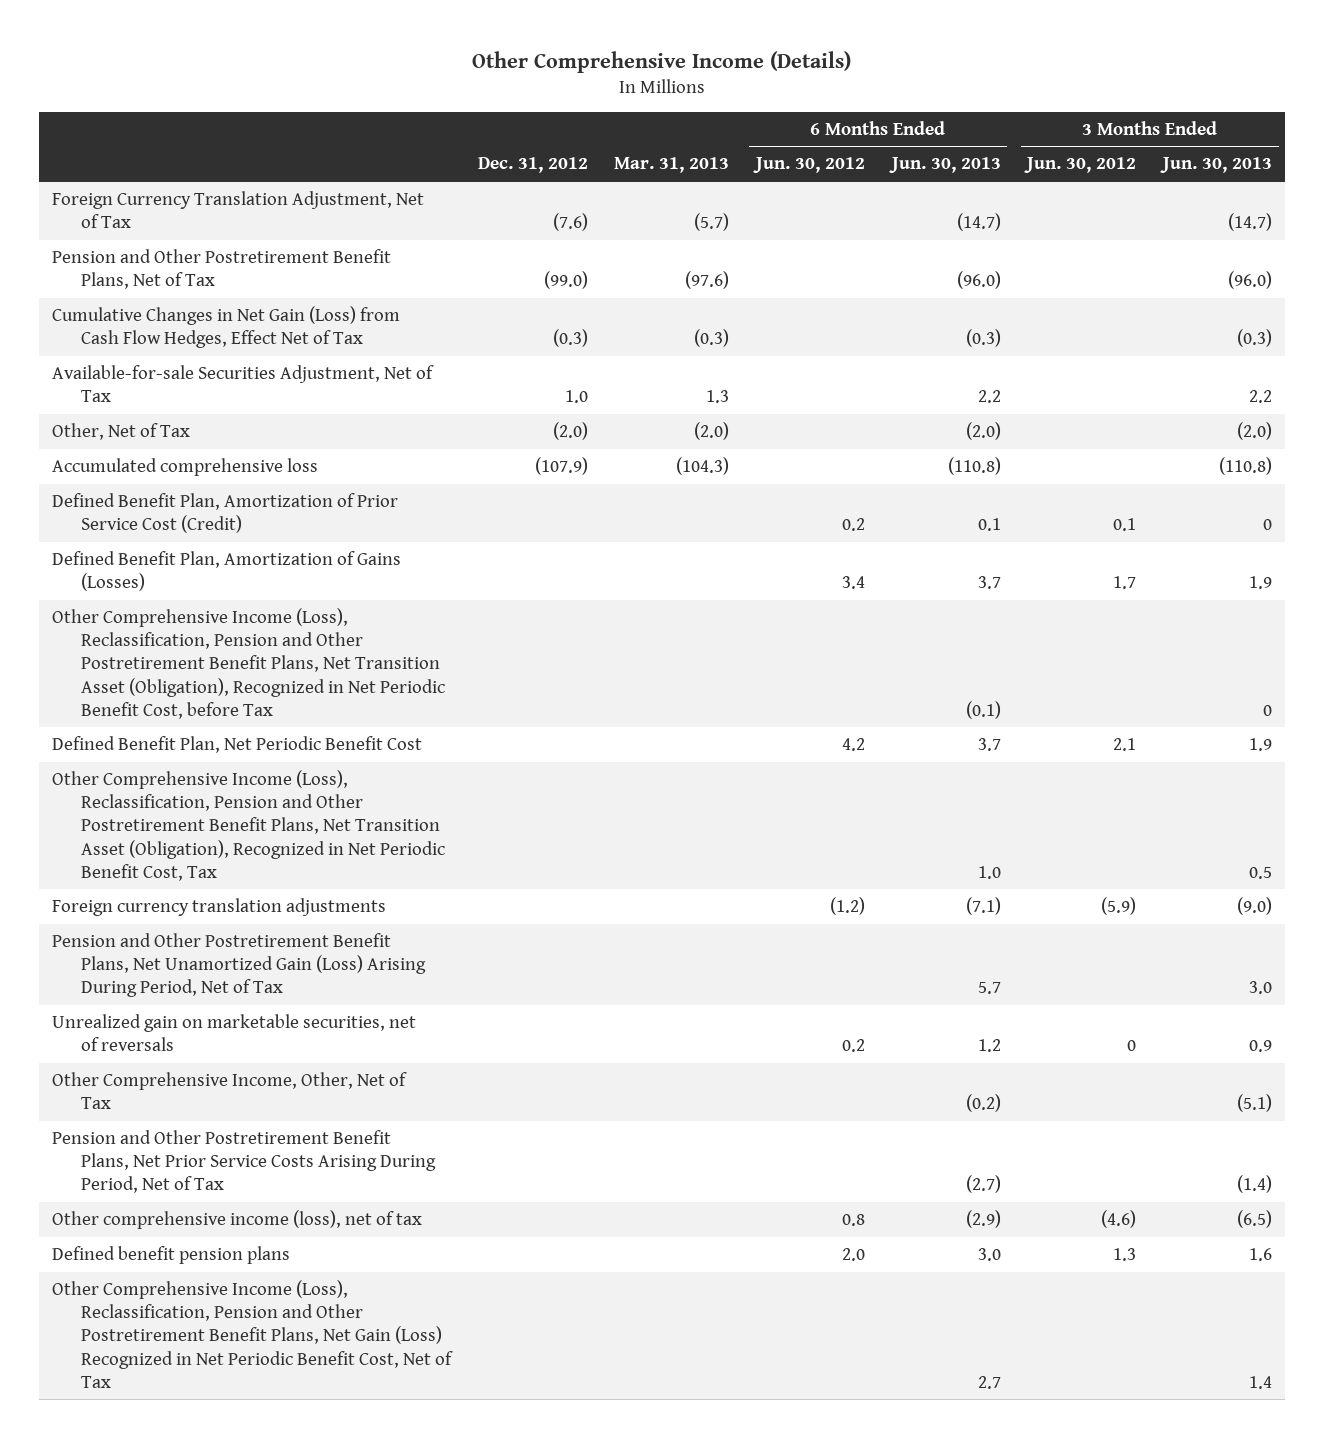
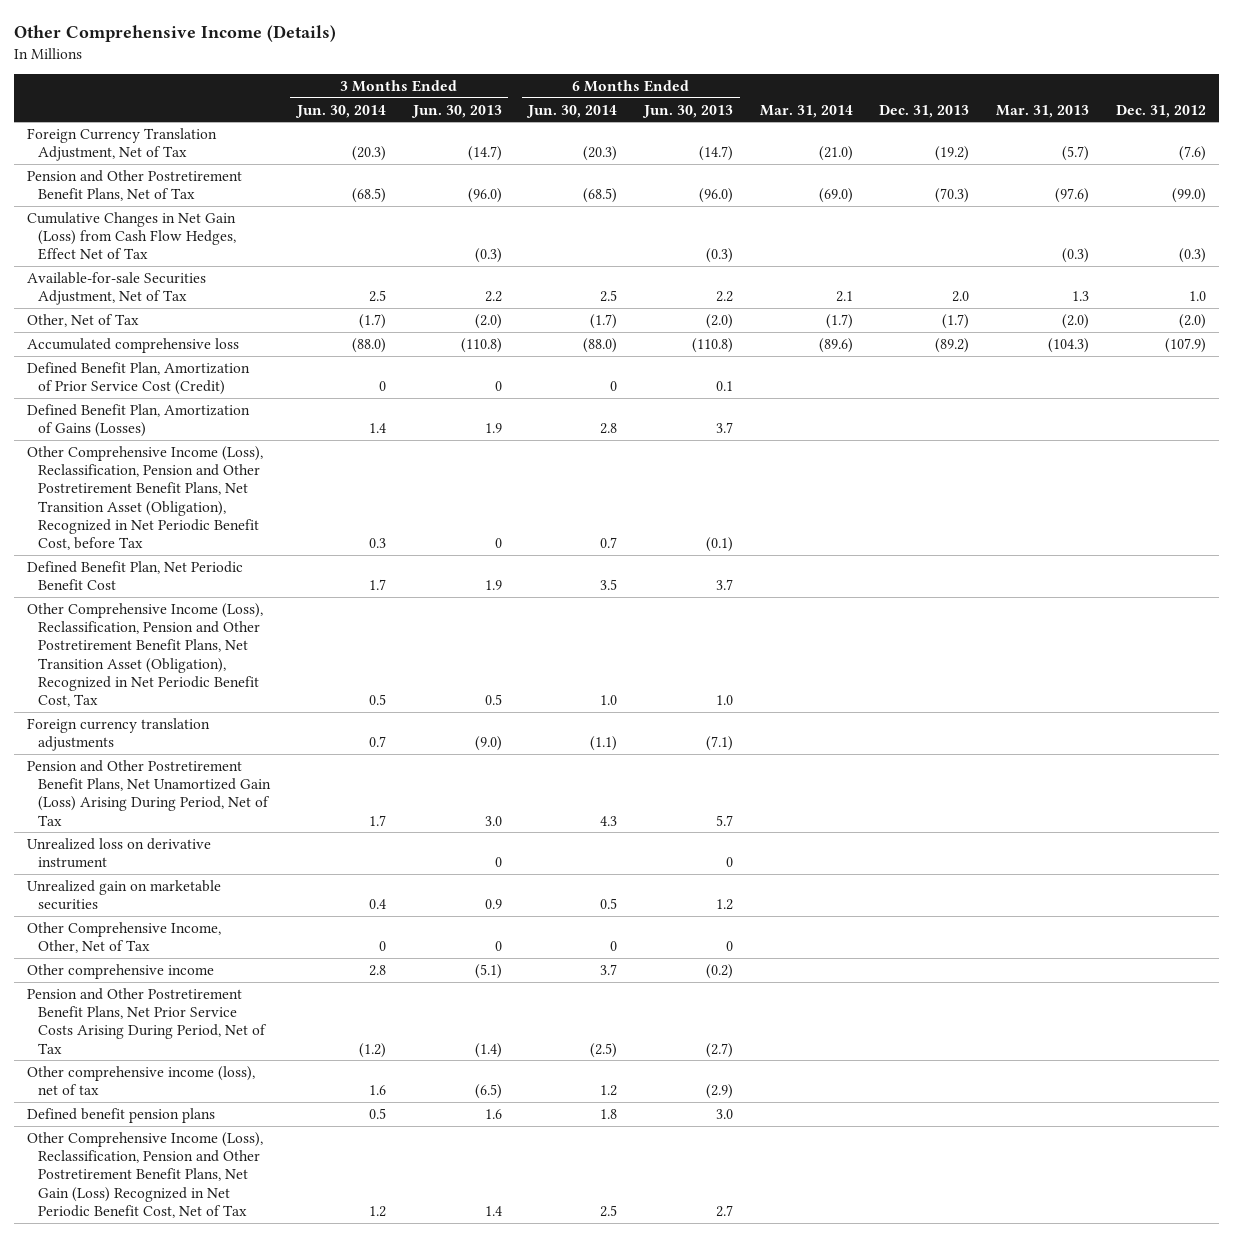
- | Dec. 31, 2012 | Mar. 31, 2013 | 6 Months Ended Jun. 30, 2012 | 6 Months Ended Jun. 30, 2013 | 3 Months Ended Jun. 30, 2012 | 3 Months Ended Jun. 30, 2013
+ | 3 Months Ended Jun. 30, 2014 | 3 Months Ended Jun. 30, 2013 | 6 Months Ended Jun. 30, 2014 | 6 Months Ended Jun. 30, 2013 | Mar. 31, 2014 | Dec. 31, 2013 | Mar. 31, 2013 | Dec. 31, 2012
- Unrealized gain on marketable securities, net of reversals | | | 0.2 | 1.2 | 0 | 0.9
- Other Comprehensive Income, Other, Net of Tax | | | | (0.2) | | (5.1)
+ Unrealized loss on derivative instrument | | 0 | | 0 | | | |
+ Unrealized gain on marketable securities | 0.4 | 0.9 | 0.5 | 1.2 | | | |
+ Other Comprehensive Income, Other, Net of Tax | 0 | 0 | 0 | 0 | | | |
+ Other comprehensive income | 2.8 | (5.1) | 3.7 | (0.2) | | | |

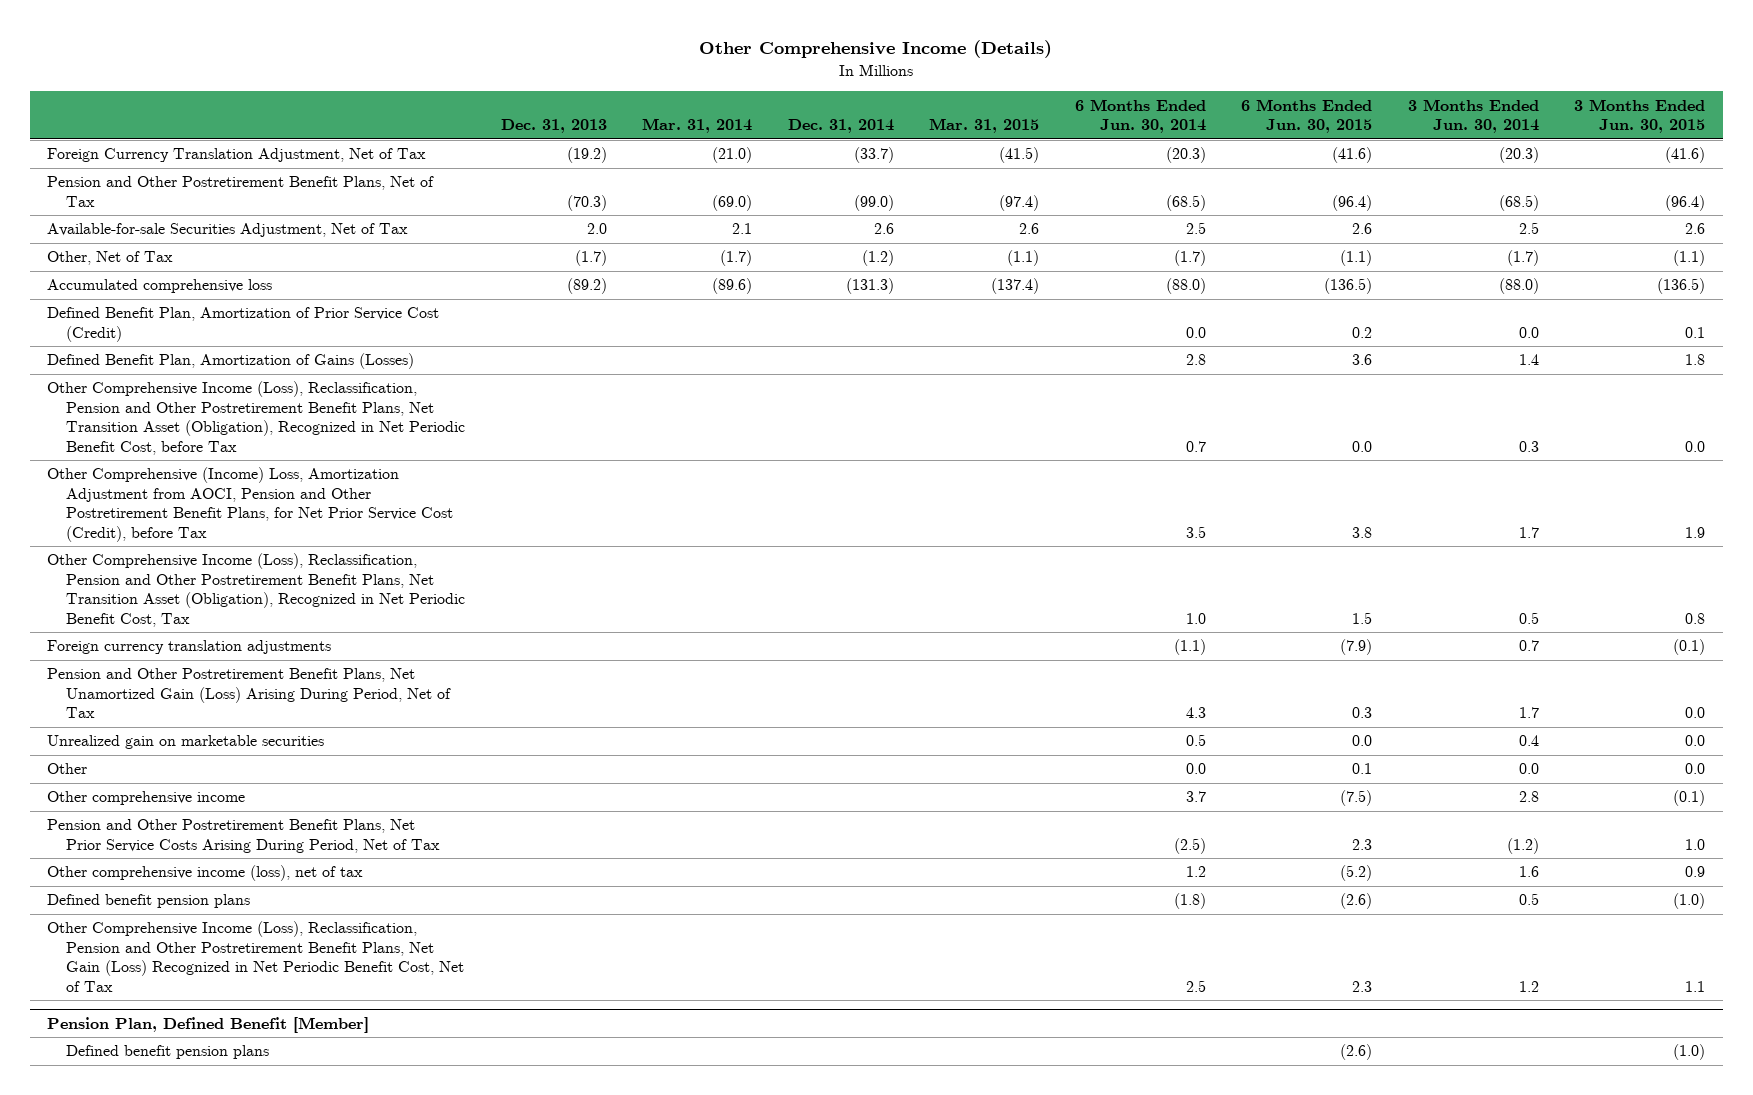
- | 3 Months Ended Jun. 30, 2014 | 3 Months Ended Jun. 30, 2013 | 6 Months Ended Jun. 30, 2014 | 6 Months Ended Jun. 30, 2013 | Mar. 31, 2014 | Dec. 31, 2013 | Mar. 31, 2013 | Dec. 31, 2012
+ | Dec. 31, 2013 | Mar. 31, 2014 | Dec. 31, 2014 | Mar. 31, 2015 | 6 Months Ended Jun. 30, 2014 | 6 Months Ended Jun. 30, 2015 | 3 Months Ended Jun. 30, 2014 | 3 Months Ended Jun. 30, 2015
- Cumulative Changes in Net Gain (Loss) from Cash Flow Hedges, Effect Net of Tax | | (0.3) | | (0.3) | | | (0.3) | (0.3)
- Defined Benefit Plan, Amortization of Prior Service Cost (Credit) | 0 | 0 | 0 | 0.1 | | | |
+ Defined Benefit Plan, Amortization of Prior Service Cost (Credit) | | | | | 0.0 | 0.2 | 0.0 | 0.1
- Defined Benefit Plan, Net Periodic Benefit Cost | 1.7 | 1.9 | 3.5 | 3.7 | | | |
+ Other Comprehensive (Income) Loss, Amortization Adjustment from AOCI, Pension and Other Postretirement Benefit Plans, for Net Prior Service Cost (Credit), before Tax | | | | | 3.5 | 3.8 | 1.7 | 1.9
- Unrealized loss on derivative instrument | | 0 | | 0 | | | |
- Other Comprehensive Income, Other, Net of Tax | 0 | 0 | 0 | 0 | | | |
+ Other | | | | | 0.0 | 0.1 | 0.0 | 0.0
- Defined benefit pension plans | 0.5 | 1.6 | 1.8 | 3.0 | | | |
+ Defined benefit pension plans | | | | | (1.8) | (2.6) | 0.5 | (1.0)
+ Pension Plan, Defined Benefit [Member]
+ Defined benefit pension plans | | | | | | (2.6) | | (1.0)

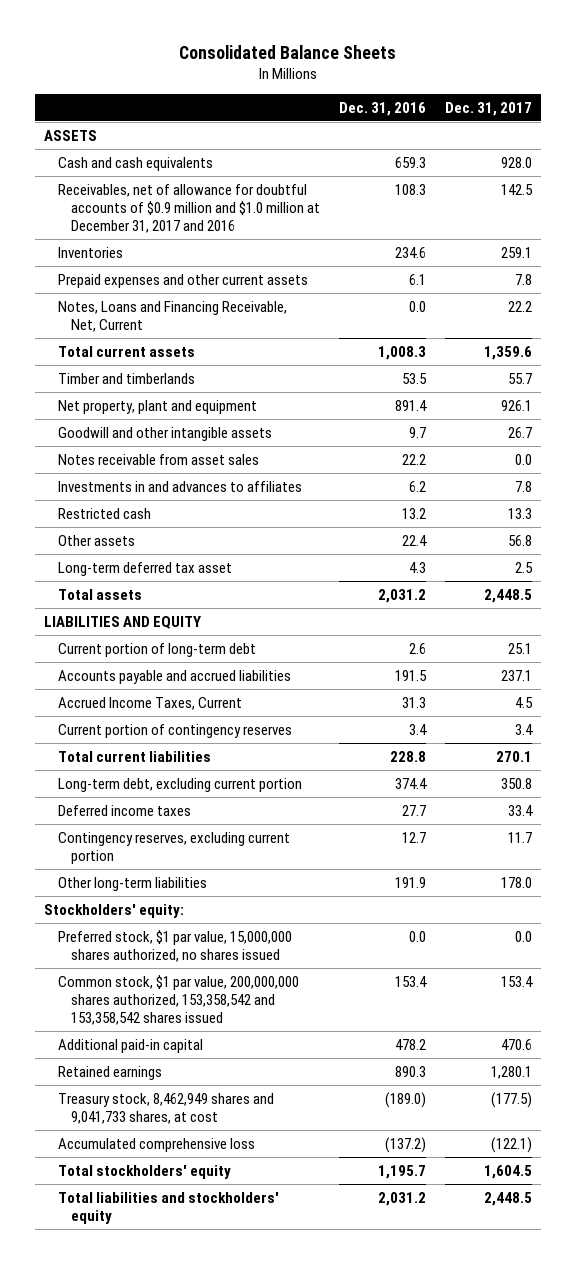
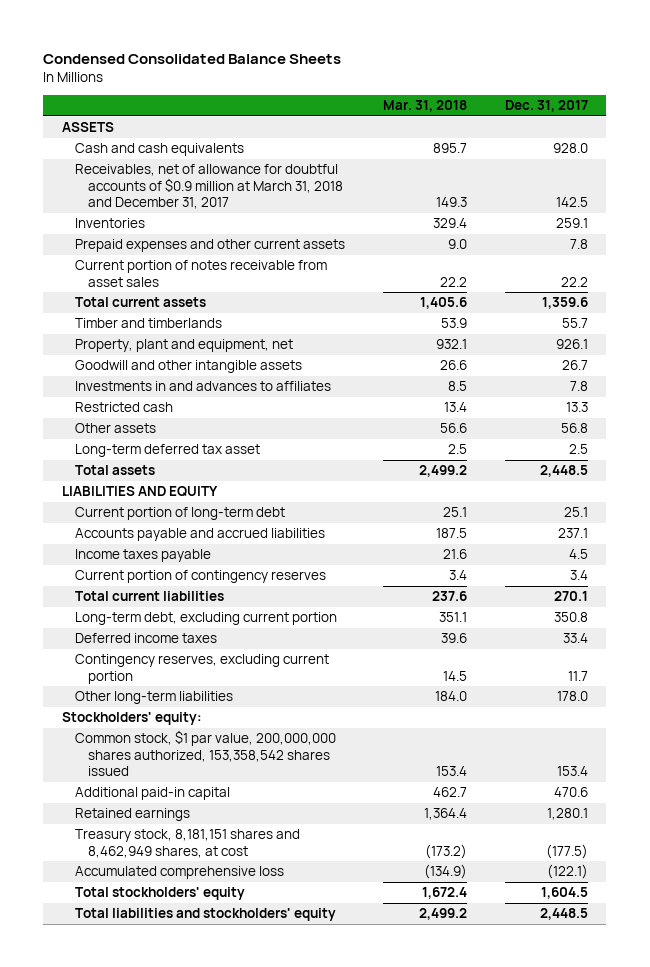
- Consolidated Balance Sheets
+ Condensed Consolidated Balance Sheets
- | Dec. 31, 2016 | Dec. 31, 2017
+ | Mar. 31, 2018 | Dec. 31, 2017
- Receivables, net of allowance for doubtful accounts of $0.9 million and $1.0 million at December 31, 2017 and 2016 | 108.3 | 142.5
+ Receivables, net of allowance for doubtful accounts of $0.9 million at March 31, 2018 and December 31, 2017 | 149.3 | 142.5
- Notes, Loans and Financing Receivable, Net, Current | 0.0 | 22.2
+ Current portion of notes receivable from asset sales | 22.2 | 22.2
- Net property, plant and equipment | 891.4 | 926.1
+ Property, plant and equipment, net | 932.1 | 926.1
- Notes receivable from asset sales | 22.2 | 0.0
- Accrued Income Taxes, Current | 31.3 | 4.5
+ Income taxes payable | 21.6 | 4.5
- Preferred stock, $1 par value, 15,000,000 shares authorized, no shares issued | 0.0 | 0.0
- Common stock, $1 par value, 200,000,000 shares authorized, 153,358,542 and 153,358,542 shares issued | 153.4 | 153.4
+ Common stock, $1 par value, 200,000,000 shares authorized, 153,358,542 shares issued | 153.4 | 153.4
- Treasury stock, 8,462,949 shares and 9,041,733 shares, at cost | (189.0) | (177.5)
+ Treasury stock, 8,181,151 shares and 8,462,949 shares, at cost | (173.2) | (177.5)

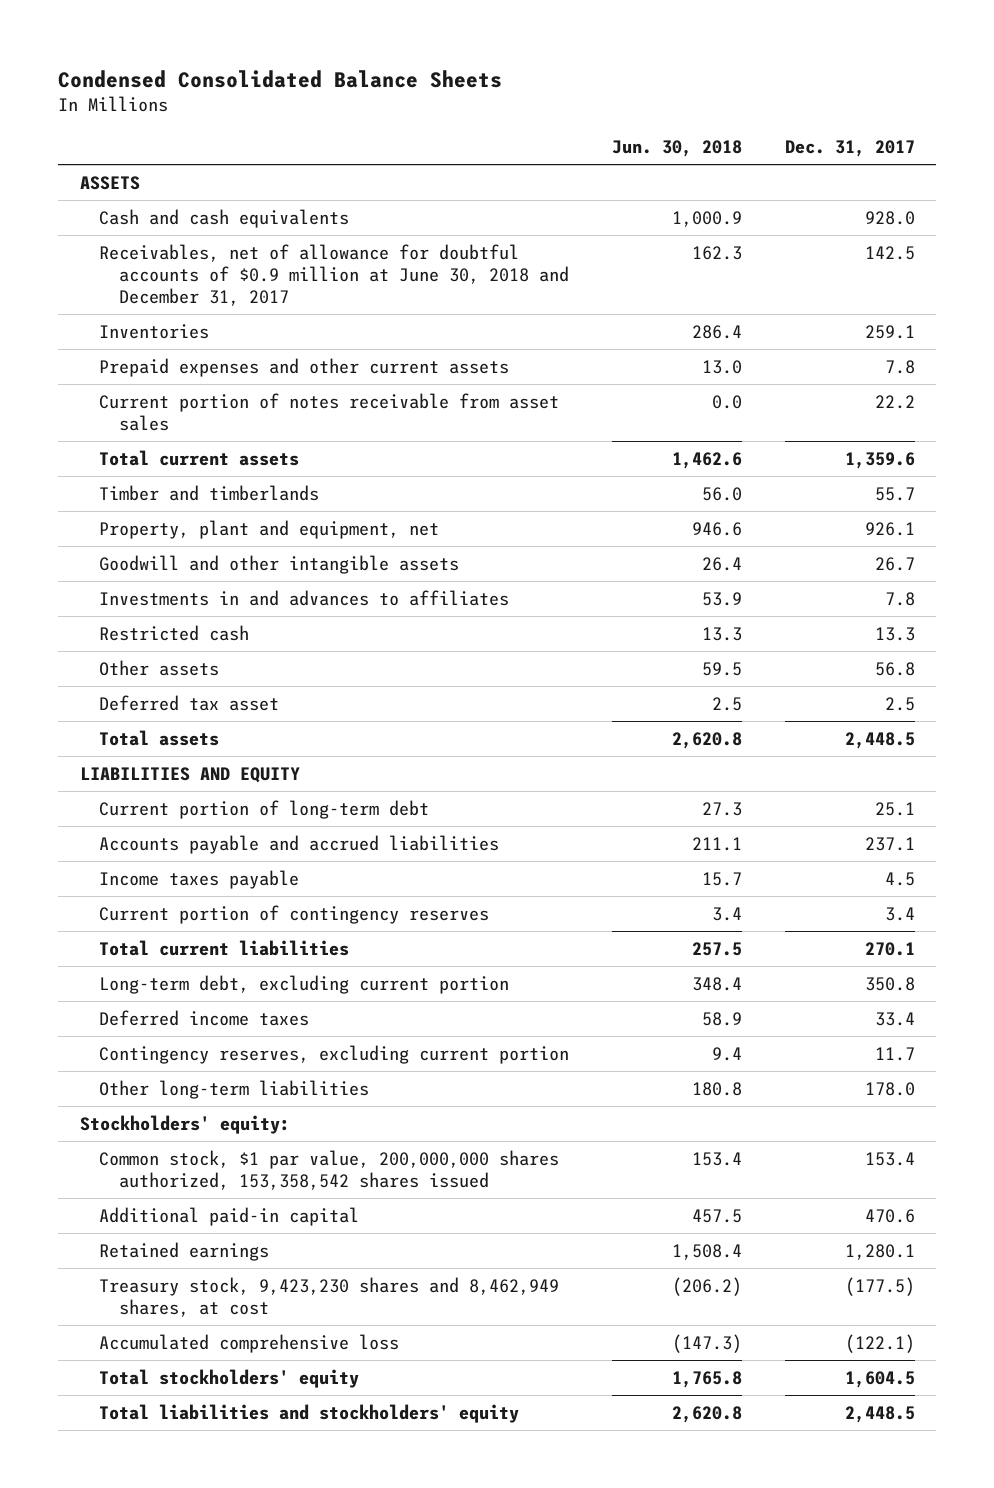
- | Mar. 31, 2018 | Dec. 31, 2017
+ | Jun. 30, 2018 | Dec. 31, 2017
- Receivables, net of allowance for doubtful accounts of $0.9 million at March 31, 2018 and December 31, 2017 | 149.3 | 142.5
+ Receivables, net of allowance for doubtful accounts of $0.9 million at June 30, 2018 and December 31, 2017 | 162.3 | 142.5
- Long-term deferred tax asset | 2.5 | 2.5
+ Deferred tax asset | 2.5 | 2.5
- Treasury stock, 8,181,151 shares and 8,462,949 shares, at cost | (173.2) | (177.5)
+ Treasury stock, 9,423,230 shares and 8,462,949 shares, at cost | (206.2) | (177.5)

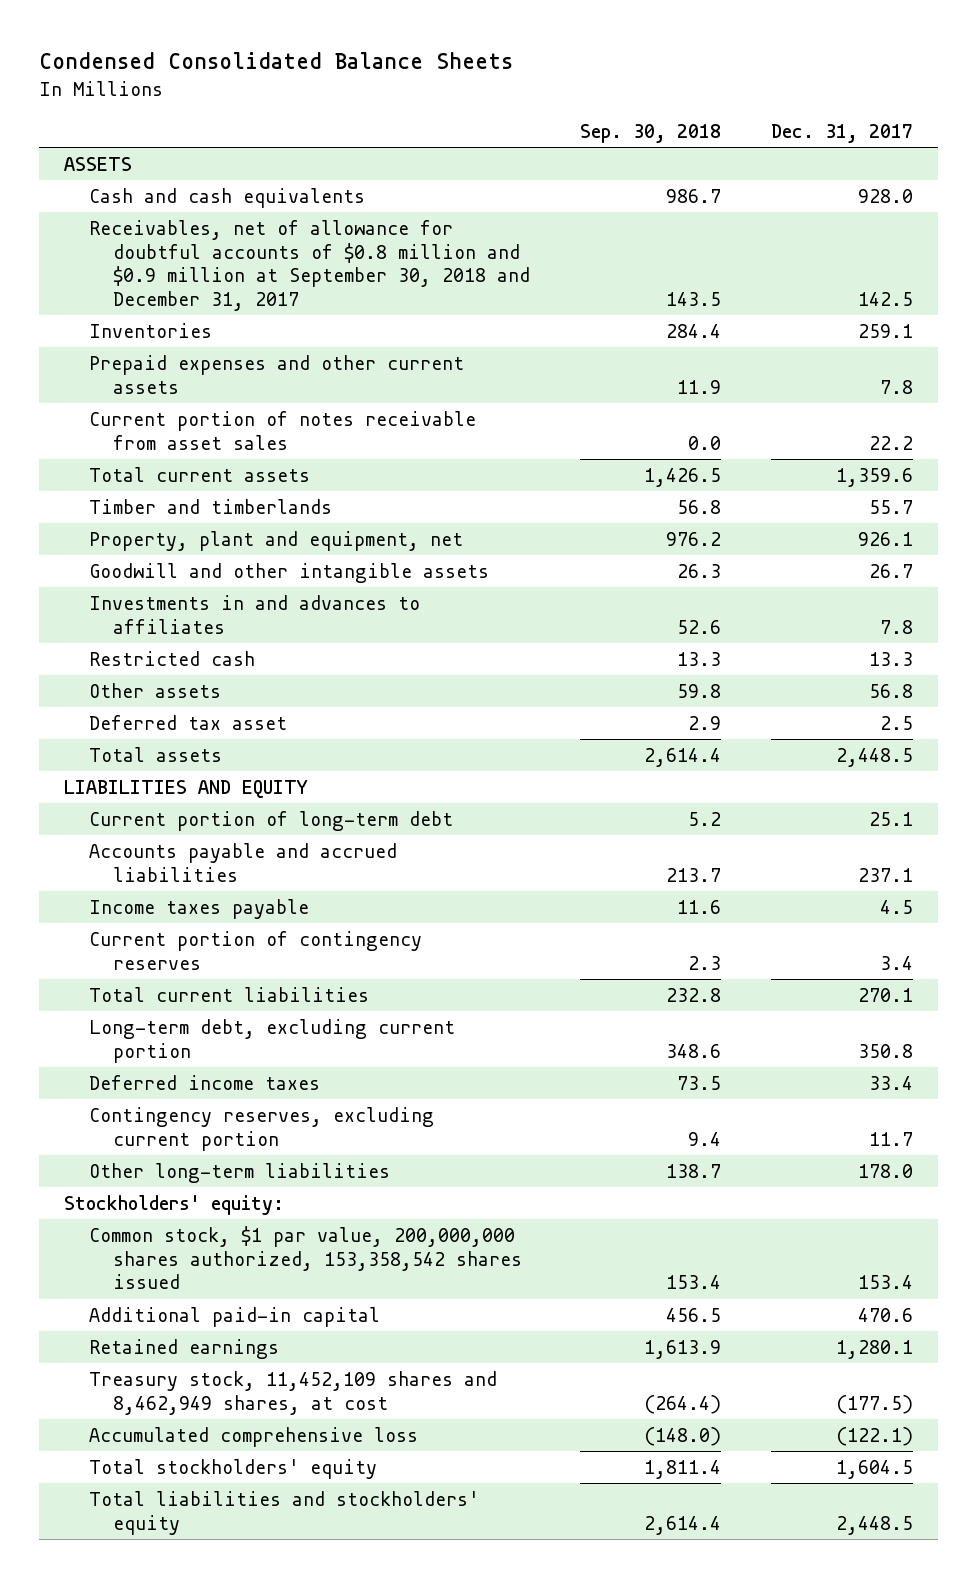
- | Jun. 30, 2018 | Dec. 31, 2017
+ | Sep. 30, 2018 | Dec. 31, 2017
- Receivables, net of allowance for doubtful accounts of $0.9 million at June 30, 2018 and December 31, 2017 | 162.3 | 142.5
+ Receivables, net of allowance for doubtful accounts of $0.8 million and $0.9 million at September 30, 2018 and December 31, 2017 | 143.5 | 142.5
- Treasury stock, 9,423,230 shares and 8,462,949 shares, at cost | (206.2) | (177.5)
+ Treasury stock, 11,452,109 shares and 8,462,949 shares, at cost | (264.4) | (177.5)

